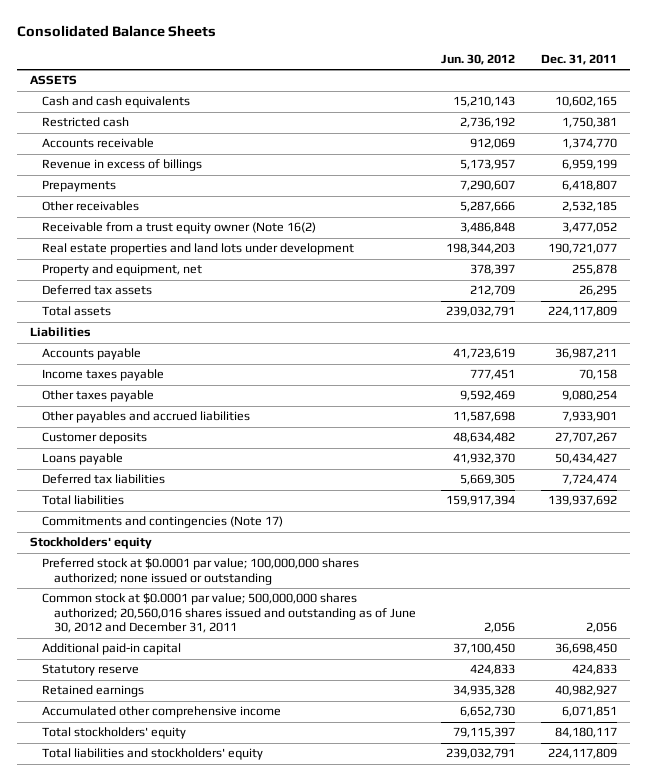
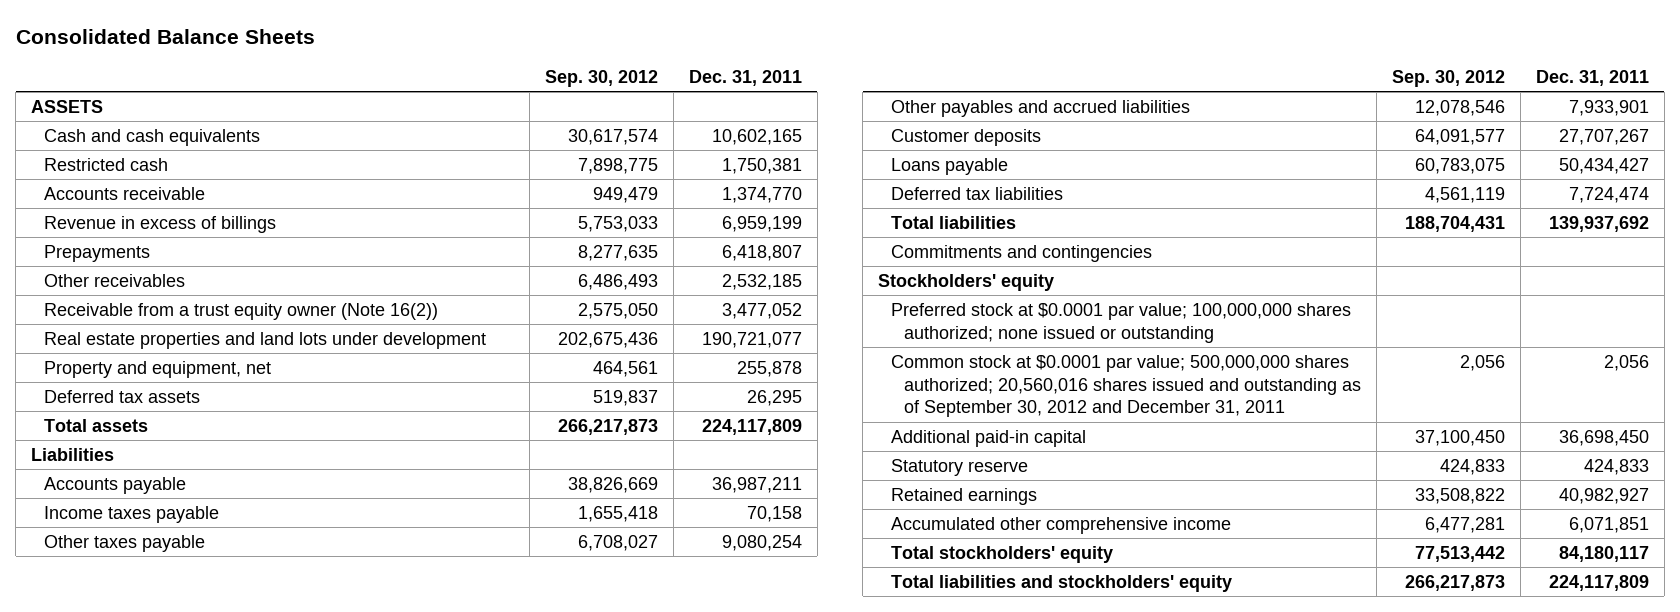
- | Jun. 30, 2012 | Dec. 31, 2011
+ | Sep. 30, 2012 | Dec. 31, 2011
- Receivable from a trust equity owner (Note 16(2) | 3,486,848 | 3,477,052
+ Receivable from a trust equity owner (Note 16(2)) | 2,575,050 | 3,477,052
- Commitments and contingencies (Note 17)
+ Commitments and contingencies
- Common stock at $0.0001 par value; 500,000,000 shares authorized; 20,560,016 shares issued and outstanding as of June 30, 2012 and December 31, 2011 | 2,056 | 2,056
+ Common stock at $0.0001 par value; 500,000,000 shares authorized; 20,560,016 shares issued and outstanding as of September 30, 2012 and December 31, 2011 | 2,056 | 2,056

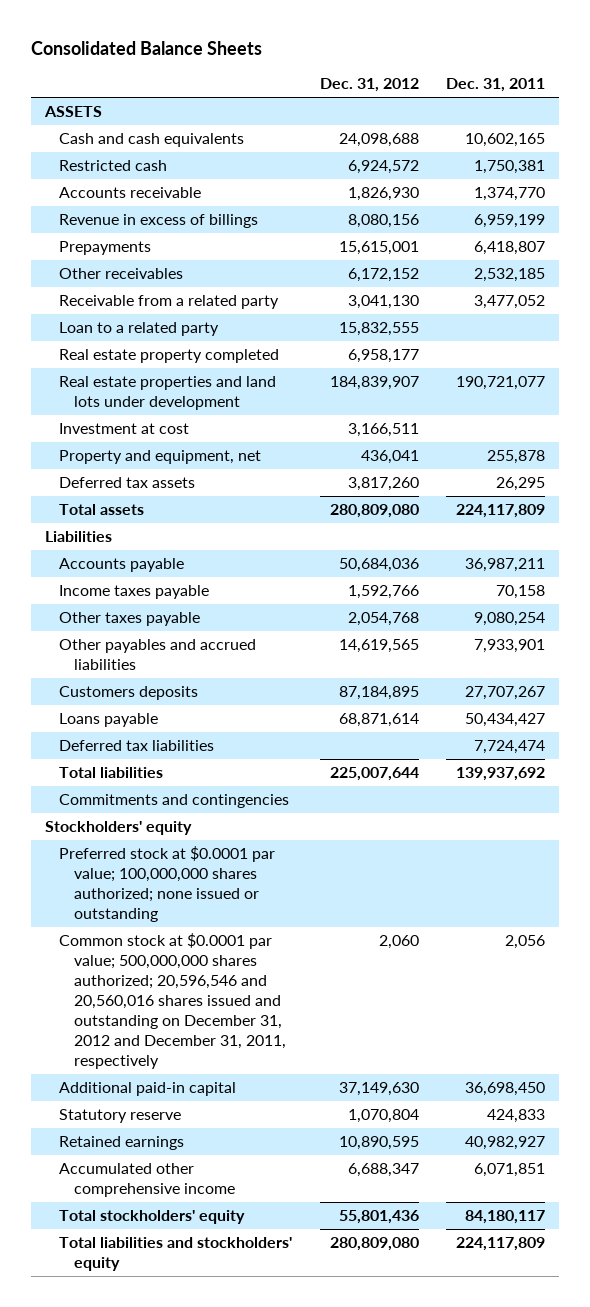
- | Sep. 30, 2012 | Dec. 31, 2011
+ | Dec. 31, 2012 | Dec. 31, 2011
- Receivable from a trust equity owner (Note 16(2)) | 2,575,050 | 3,477,052
+ Receivable from a related party | 3,041,130 | 3,477,052
+ Loan to a related party | 15,832,555 |
+ Real estate property completed | 6,958,177 |
+ Investment at cost | 3,166,511 |
- Customer deposits | 64,091,577 | 27,707,267
+ Customers deposits | 87,184,895 | 27,707,267
- Common stock at $0.0001 par value; 500,000,000 shares authorized; 20,560,016 shares issued and outstanding as of September 30, 2012 and December 31, 2011 | 2,056 | 2,056
+ Common stock at $0.0001 par value; 500,000,000 shares authorized; 20,596,546 and 20,560,016 shares issued and outstanding on December 31, 2012 and December 31, 2011, respectively | 2,060 | 2,056

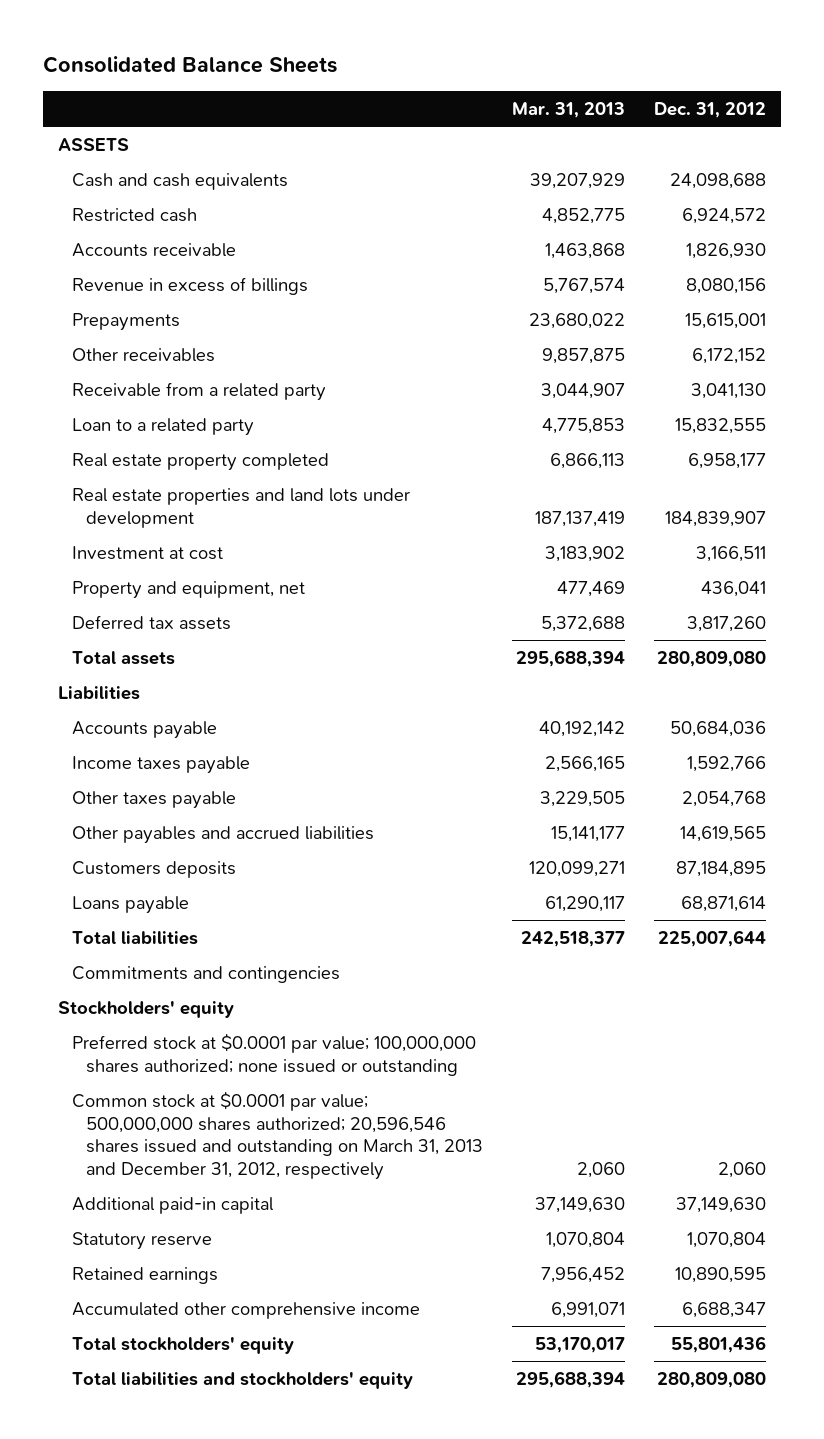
- | Dec. 31, 2012 | Dec. 31, 2011
+ | Mar. 31, 2013 | Dec. 31, 2012
- Deferred tax liabilities | | 7,724,474
- Common stock at $0.0001 par value; 500,000,000 shares authorized; 20,596,546 and 20,560,016 shares issued and outstanding on December 31, 2012 and December 31, 2011, respectively | 2,060 | 2,056
+ Common stock at $0.0001 par value; 500,000,000 shares authorized; 20,596,546 shares issued and outstanding on March 31, 2013 and December 31, 2012, respectively | 2,060 | 2,060

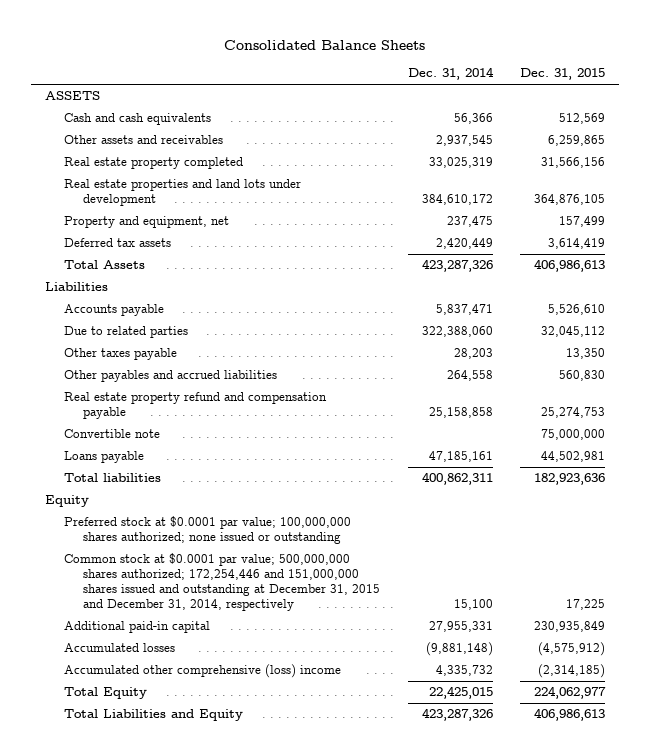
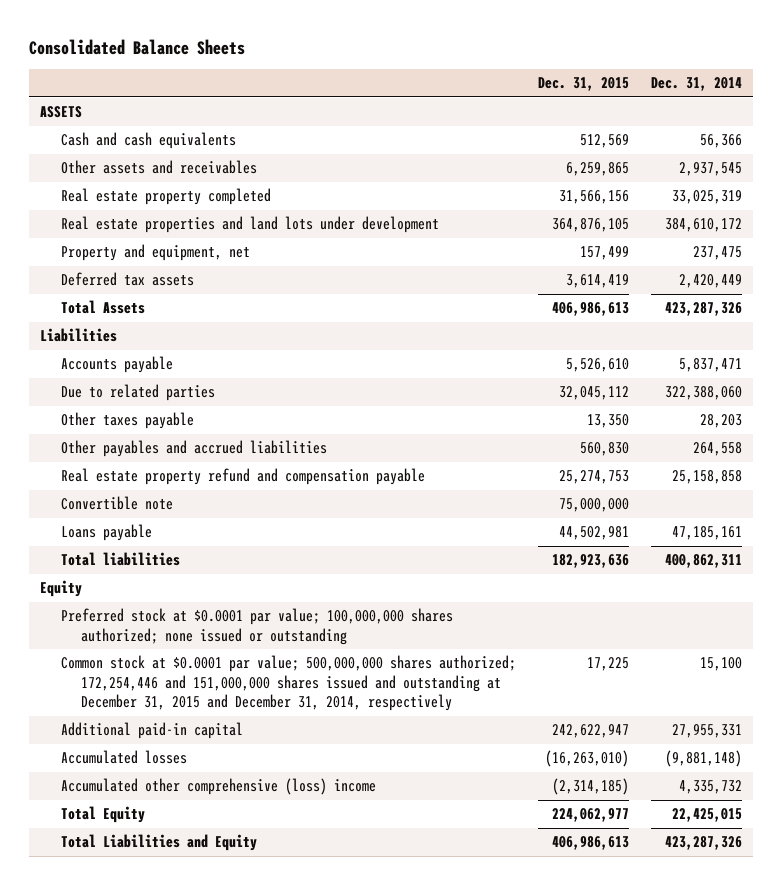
- | Dec. 31, 2014 | Dec. 31, 2015
+ | Dec. 31, 2015 | Dec. 31, 2014
- Additional paid-in capital | 27,955,331 | 230,935,849
- Accumulated losses | (9,881,148) | (4,575,912)
+ Additional paid-in capital | 242,622,947 | 27,955,331
+ Accumulated losses | (16,263,010) | (9,881,148)

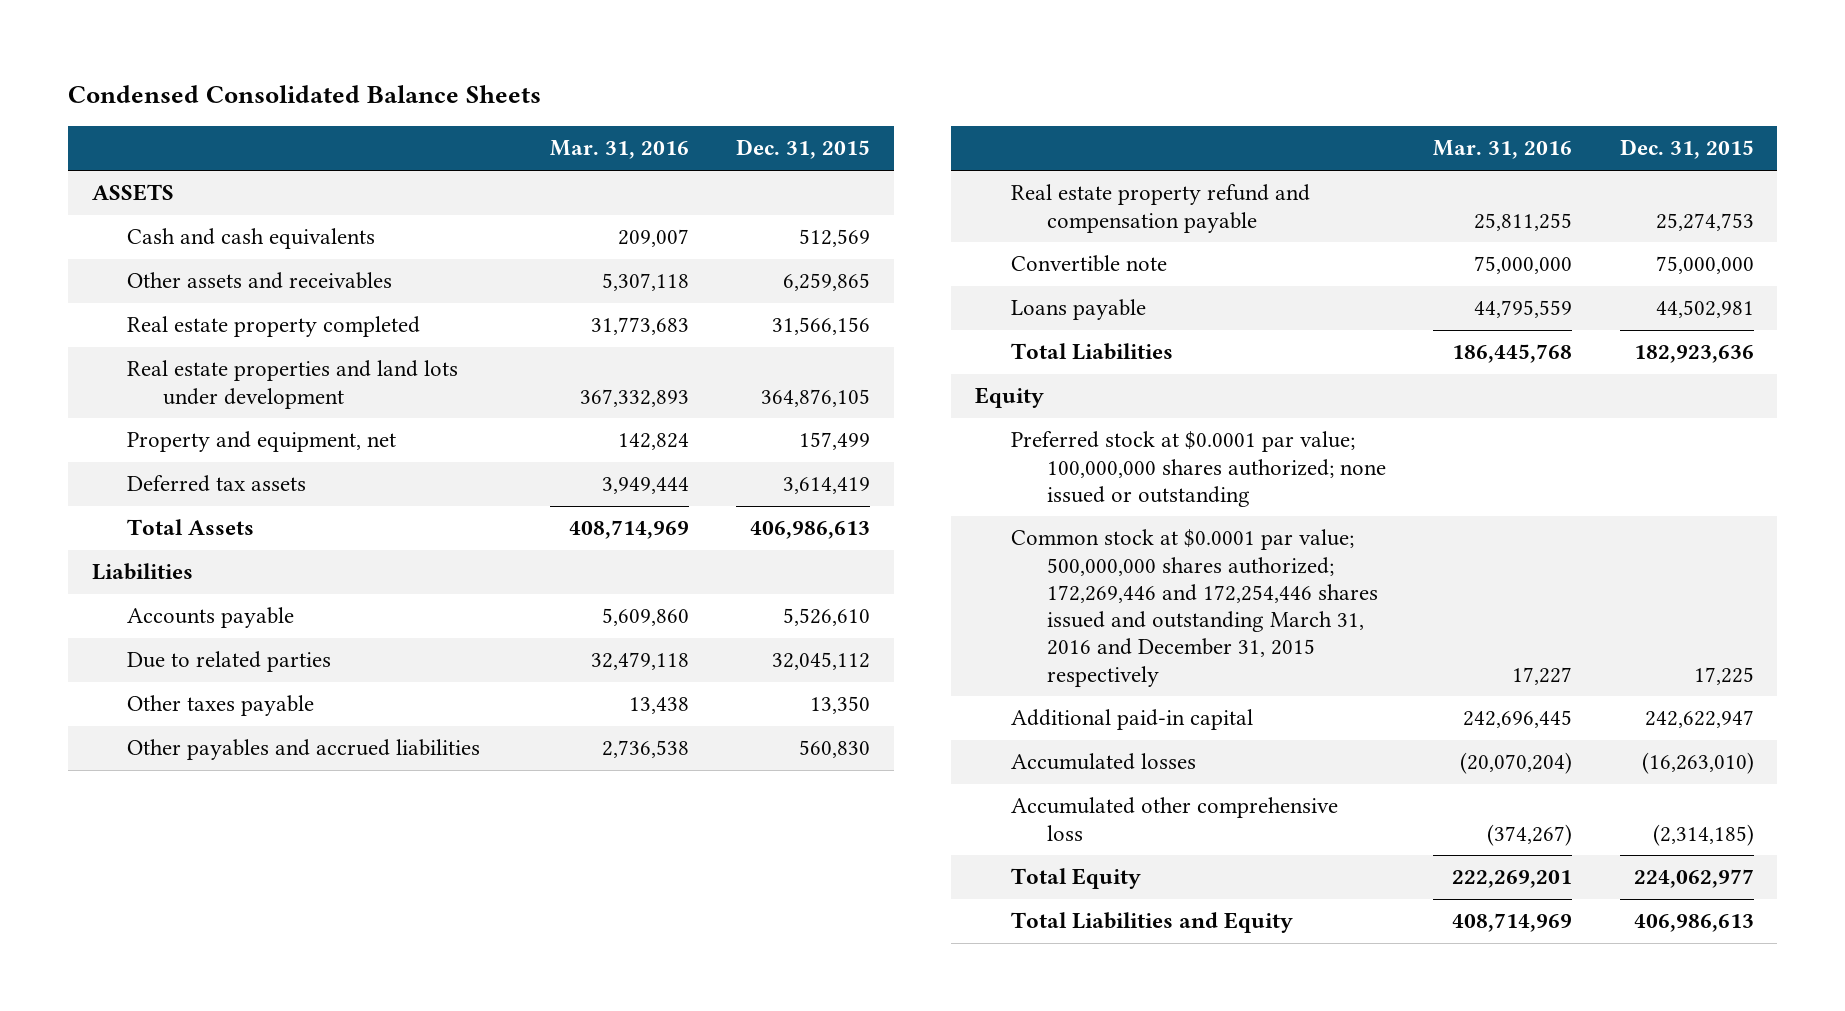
- Consolidated Balance Sheets
+ Condensed Consolidated Balance Sheets
- | Dec. 31, 2015 | Dec. 31, 2014
+ | Mar. 31, 2016 | Dec. 31, 2015
- Total liabilities | 182,923,636 | 400,862,311
+ Total Liabilities | 186,445,768 | 182,923,636
- Common stock at $0.0001 par value; 500,000,000 shares authorized; 172,254,446 and 151,000,000 shares issued and outstanding at December 31, 2015 and December 31, 2014, respectively | 17,225 | 15,100
+ Common stock at $0.0001 par value; 500,000,000 shares authorized; 172,269,446 and 172,254,446 shares issued and outstanding March 31, 2016 and December 31, 2015 respectively | 17,227 | 17,225
- Accumulated other comprehensive (loss) income | (2,314,185) | 4,335,732
+ Accumulated other comprehensive loss | (374,267) | (2,314,185)

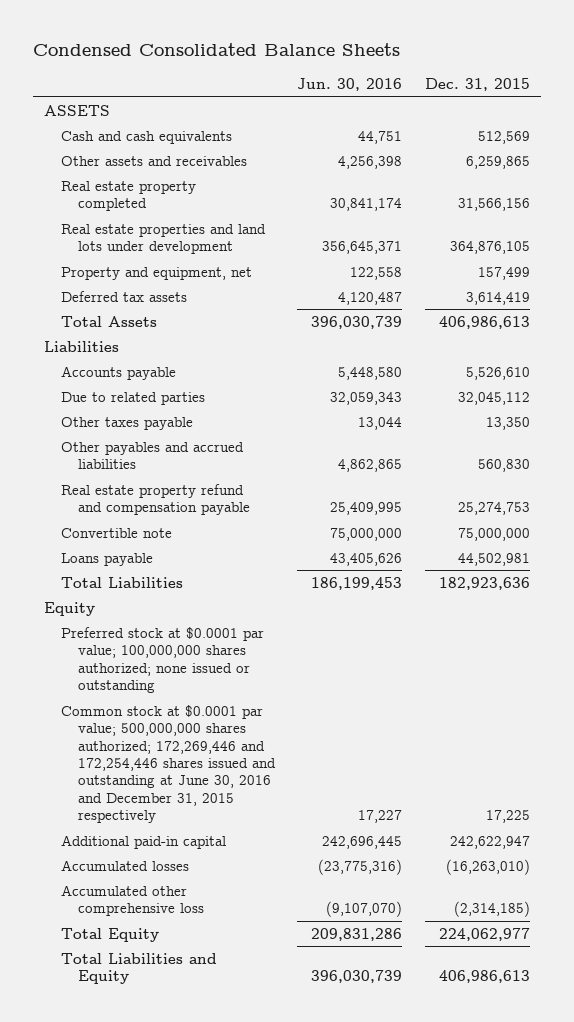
- | Mar. 31, 2016 | Dec. 31, 2015
+ | Jun. 30, 2016 | Dec. 31, 2015
- Common stock at $0.0001 par value; 500,000,000 shares authorized; 172,269,446 and 172,254,446 shares issued and outstanding March 31, 2016 and December 31, 2015 respectively | 17,227 | 17,225
+ Common stock at $0.0001 par value; 500,000,000 shares authorized; 172,269,446 and 172,254,446 shares issued and outstanding at June 30, 2016 and December 31, 2015 respectively | 17,227 | 17,225

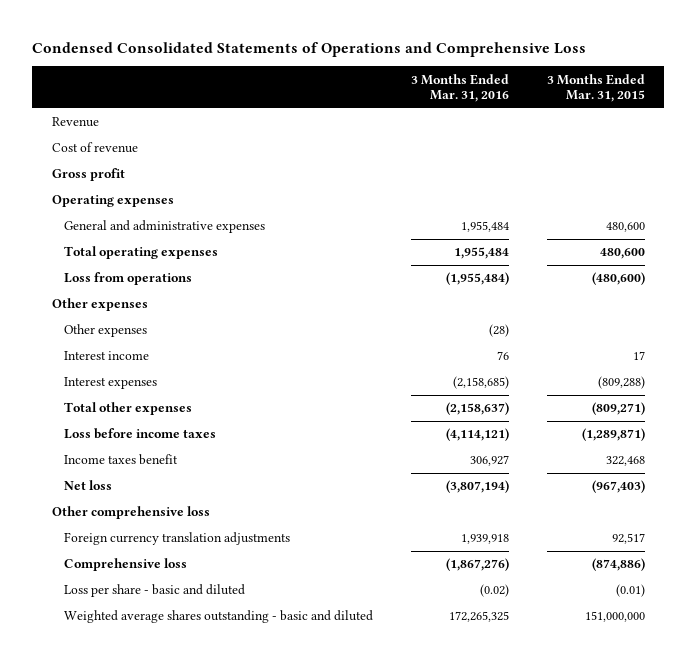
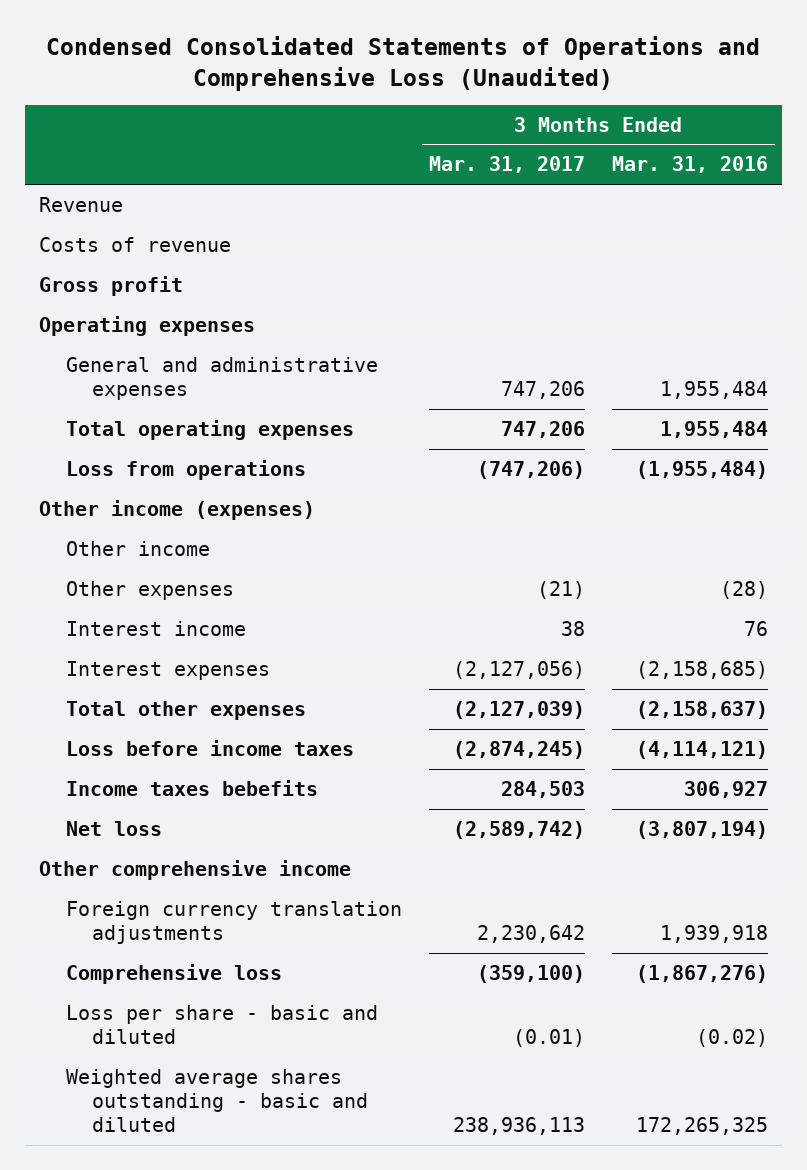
- Condensed Consolidated Statements of Operations and Comprehensive Loss
+ Condensed Consolidated Statements of Operations and Comprehensive Loss (Unaudited)
- | 3 Months Ended Mar. 31, 2016 | 3 Months Ended Mar. 31, 2015
+ | 3 Months Ended Mar. 31, 2017 | 3 Months Ended Mar. 31, 2016
- Cost of revenue
+ Costs of revenue
- Other expenses
+ Other income (expenses)
+ Other income
- Income taxes benefit | 306,927 | 322,468
+ Income taxes bebefits | 284,503 | 306,927
- Other comprehensive loss
+ Other comprehensive income

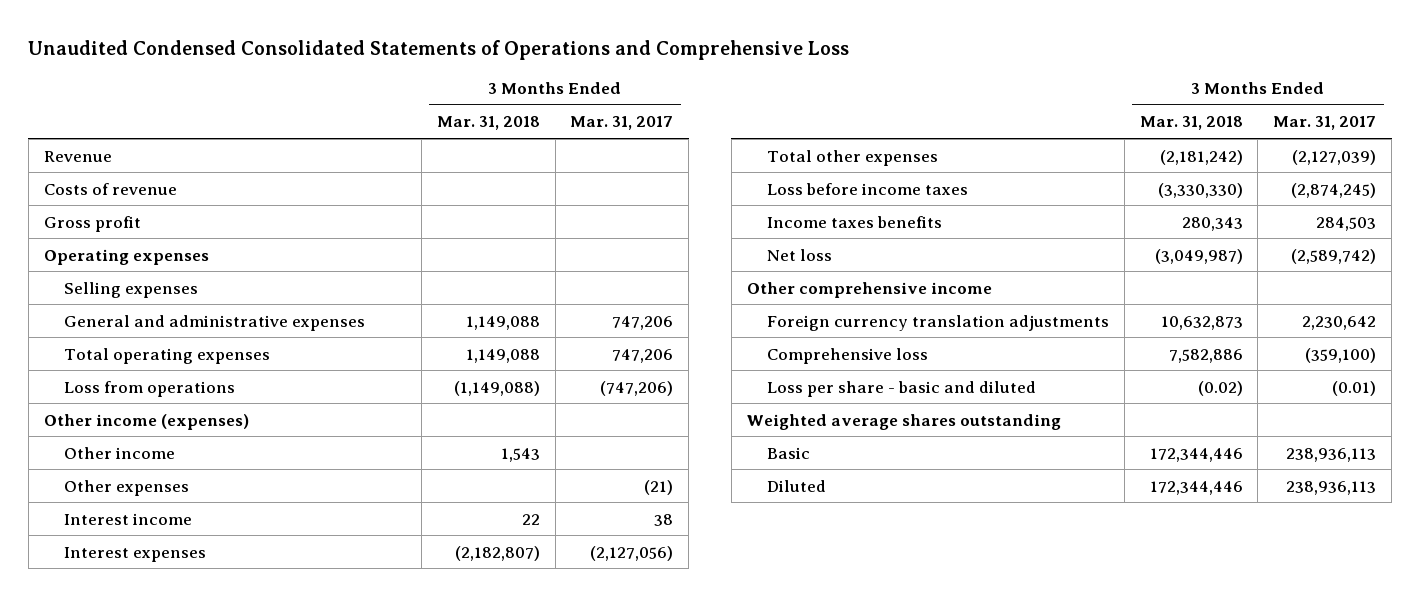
- Condensed Consolidated Statements of Operations and Comprehensive Loss (Unaudited)
+ Unaudited Condensed Consolidated Statements of Operations and Comprehensive Loss
- | 3 Months Ended Mar. 31, 2017 | 3 Months Ended Mar. 31, 2016
+ | 3 Months Ended Mar. 31, 2018 | 3 Months Ended Mar. 31, 2017
+ Selling expenses
- Income taxes bebefits | 284,503 | 306,927
+ Income taxes benefits | 280,343 | 284,503
- Weighted average shares outstanding - basic and diluted | 238,936,113 | 172,265,325
+ Weighted average shares outstanding
+ Basic | 172,344,446 | 238,936,113
+ Diluted | 172,344,446 | 238,936,113

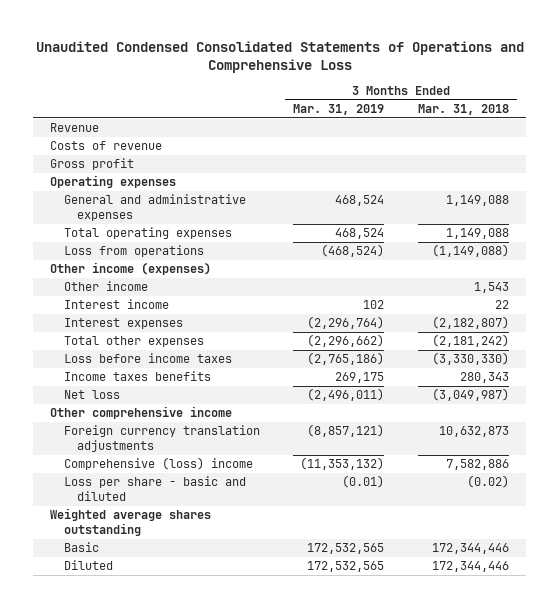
- | 3 Months Ended Mar. 31, 2018 | 3 Months Ended Mar. 31, 2017
+ | 3 Months Ended Mar. 31, 2019 | 3 Months Ended Mar. 31, 2018
- Selling expenses
- Other expenses | | (21)
- Comprehensive loss | 7,582,886 | (359,100)
+ Comprehensive (loss) income | (11,353,132) | 7,582,886

